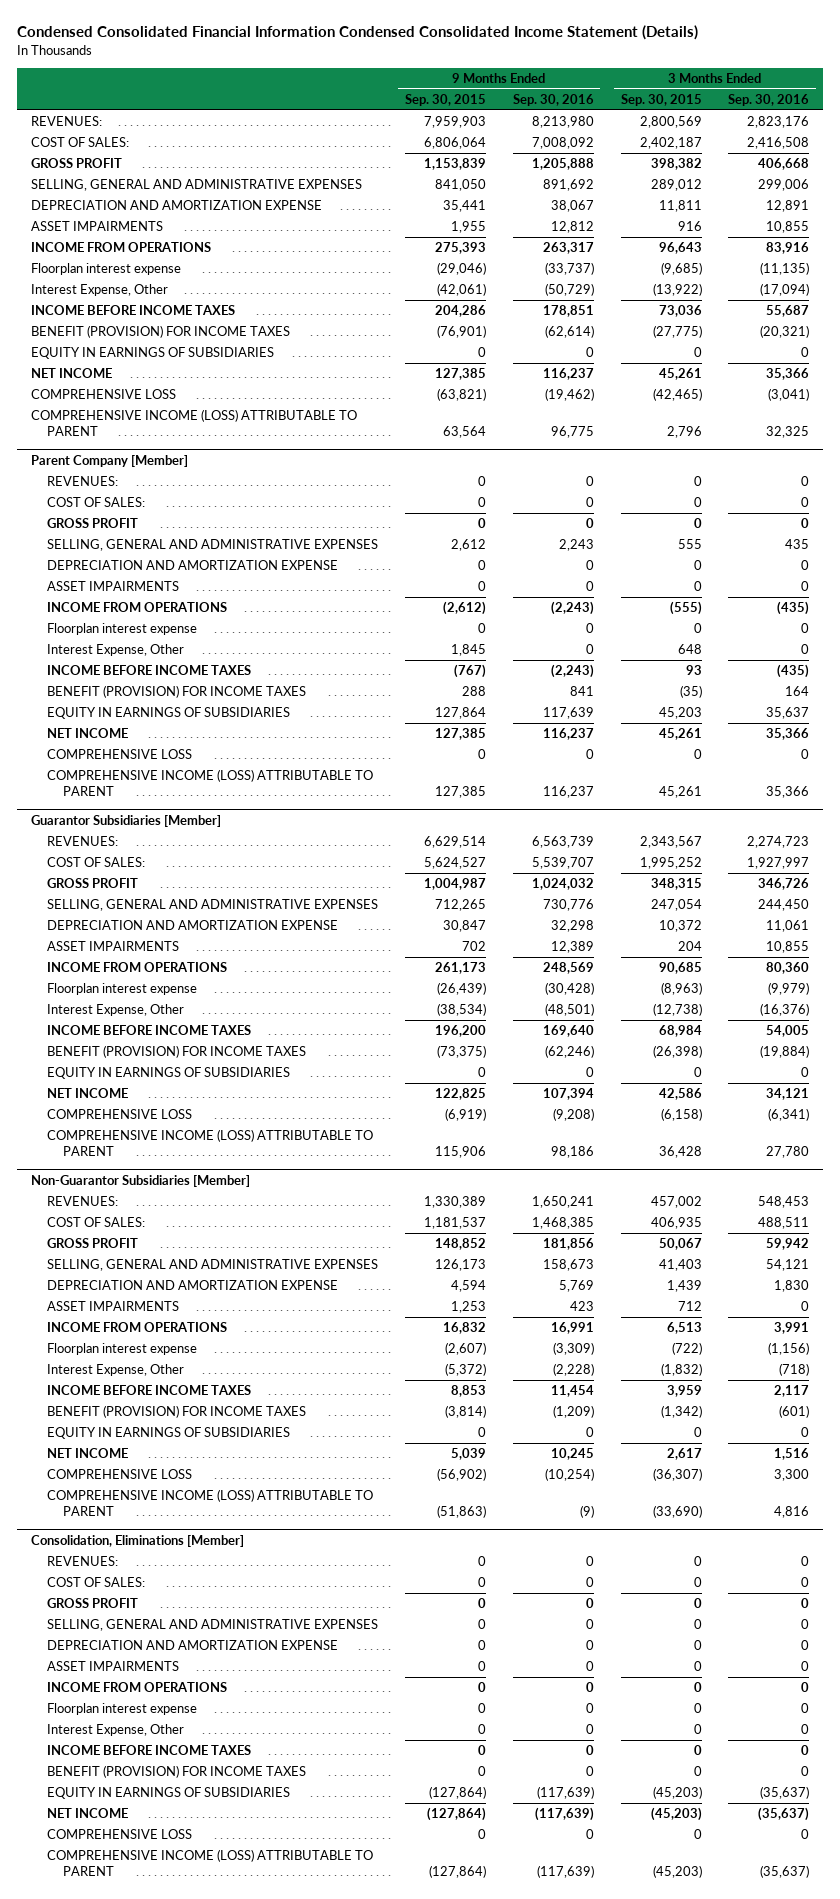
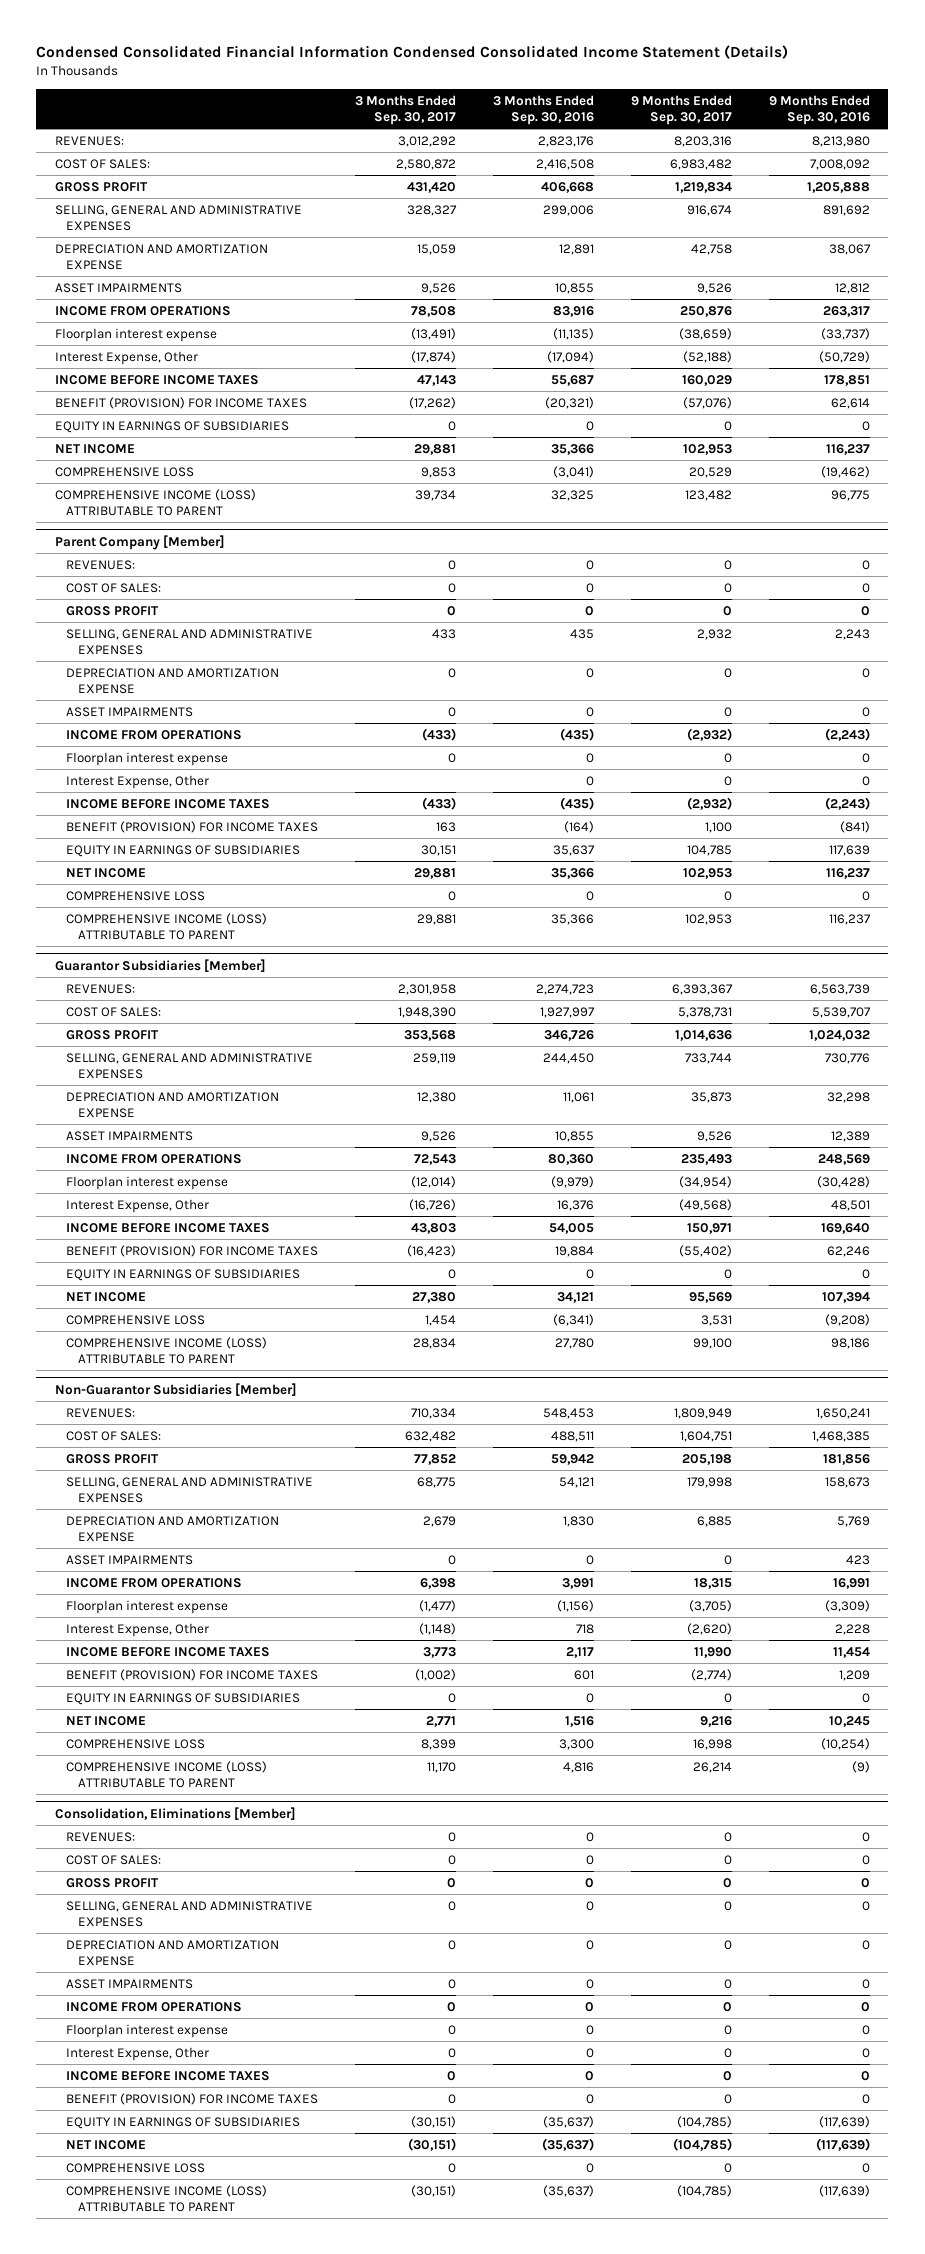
- | 9 Months Ended Sep. 30, 2015 | 9 Months Ended Sep. 30, 2016 | 3 Months Ended Sep. 30, 2015 | 3 Months Ended Sep. 30, 2016
+ | 3 Months Ended Sep. 30, 2017 | 3 Months Ended Sep. 30, 2016 | 9 Months Ended Sep. 30, 2017 | 9 Months Ended Sep. 30, 2016
- BENEFIT (PROVISION) FOR INCOME TAXES | (76,901) | (62,614) | (27,775) | (20,321)
+ BENEFIT (PROVISION) FOR INCOME TAXES | (17,262) | (20,321) | (57,076) | 62,614
@ Parent Company [Member]
- BENEFIT (PROVISION) FOR INCOME TAXES | 288 | 841 | (35) | 164
+ BENEFIT (PROVISION) FOR INCOME TAXES | 163 | (164) | 1,100 | (841)
@ Guarantor Subsidiaries [Member]
- Interest Expense, Other | (38,534) | (48,501) | (12,738) | (16,376)
+ Interest Expense, Other | (16,726) | 16,376 | (49,568) | 48,501
- BENEFIT (PROVISION) FOR INCOME TAXES | (73,375) | (62,246) | (26,398) | (19,884)
+ BENEFIT (PROVISION) FOR INCOME TAXES | (16,423) | 19,884 | (55,402) | 62,246
@ Non-Guarantor Subsidiaries [Member]
- Interest Expense, Other | (5,372) | (2,228) | (1,832) | (718)
+ Interest Expense, Other | (1,148) | 718 | (2,620) | 2,228
- BENEFIT (PROVISION) FOR INCOME TAXES | (3,814) | (1,209) | (1,342) | (601)
+ BENEFIT (PROVISION) FOR INCOME TAXES | (1,002) | 601 | (2,774) | 1,209

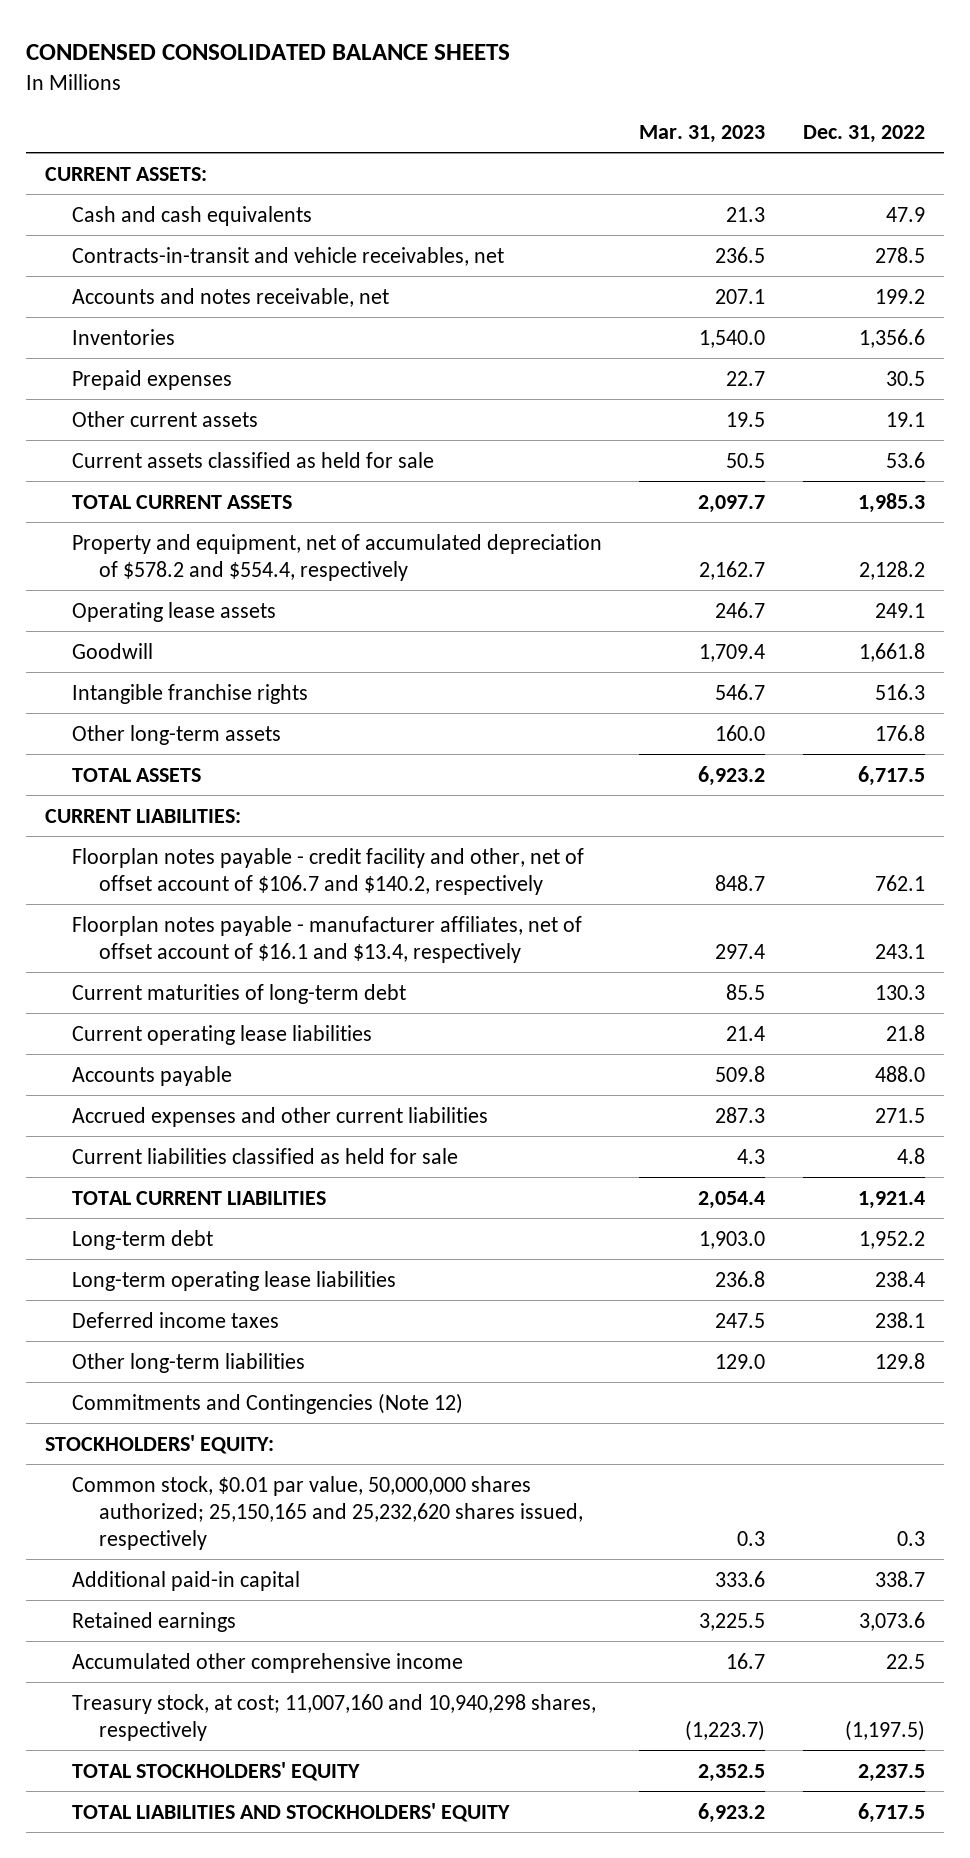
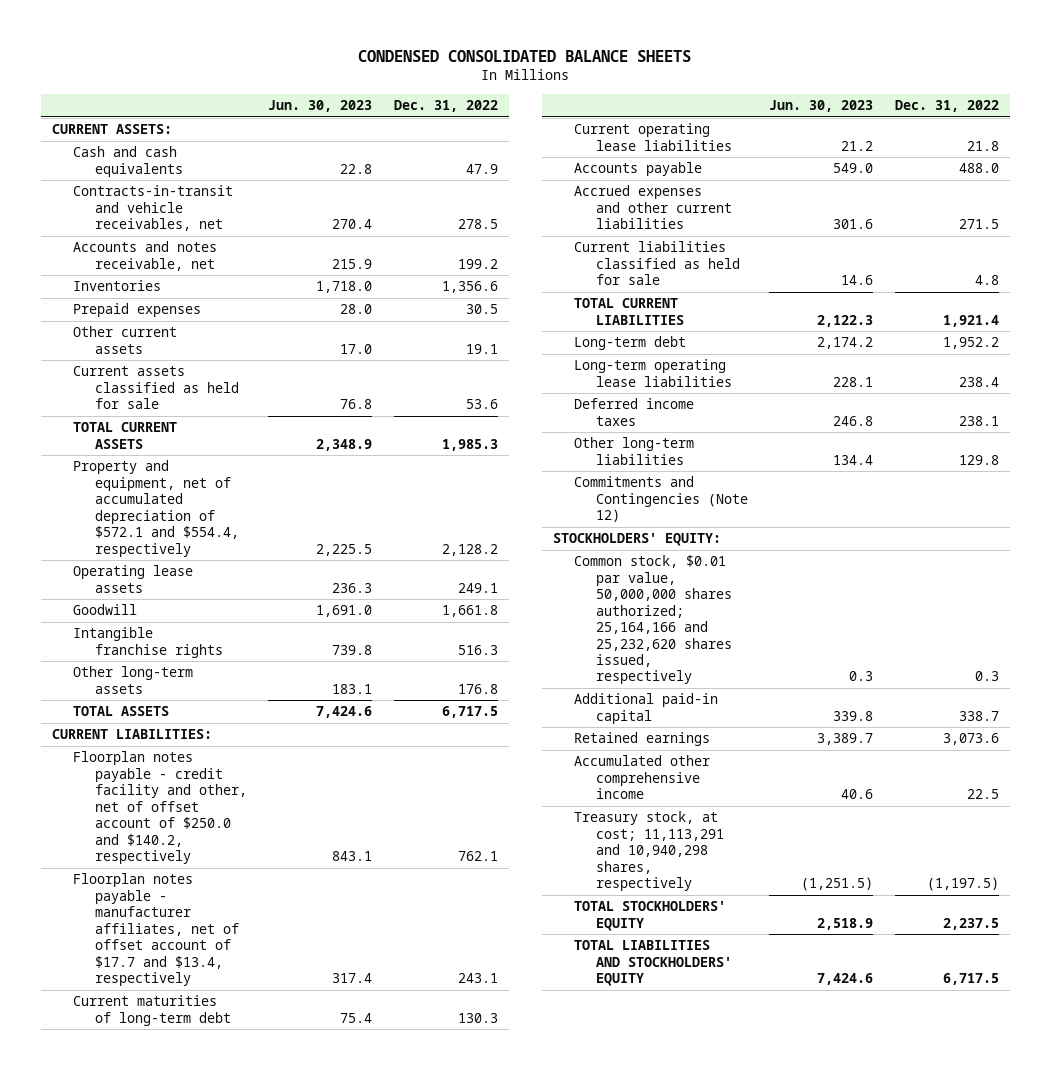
- | Mar. 31, 2023 | Dec. 31, 2022
+ | Jun. 30, 2023 | Dec. 31, 2022
- Property and equipment, net of accumulated depreciation of $578.2 and $554.4, respectively | 2,162.7 | 2,128.2
+ Property and equipment, net of accumulated depreciation of $572.1 and $554.4, respectively | 2,225.5 | 2,128.2
- Floorplan notes payable - credit facility and other, net of offset account of $106.7 and $140.2, respectively | 848.7 | 762.1
- Floorplan notes payable - manufacturer affiliates, net of offset account of $16.1 and $13.4, respectively | 297.4 | 243.1
+ Floorplan notes payable - credit facility and other, net of offset account of $250.0 and $140.2, respectively | 843.1 | 762.1
+ Floorplan notes payable - manufacturer affiliates, net of offset account of $17.7 and $13.4, respectively | 317.4 | 243.1
- Common stock, $0.01 par value, 50,000,000 shares authorized; 25,150,165 and 25,232,620 shares issued, respectively | 0.3 | 0.3
+ Common stock, $0.01 par value, 50,000,000 shares authorized; 25,164,166 and 25,232,620 shares issued, respectively | 0.3 | 0.3
- Treasury stock, at cost; 11,007,160 and 10,940,298 shares, respectively | (1,223.7) | (1,197.5)
+ Treasury stock, at cost; 11,113,291 and 10,940,298 shares, respectively | (1,251.5) | (1,197.5)

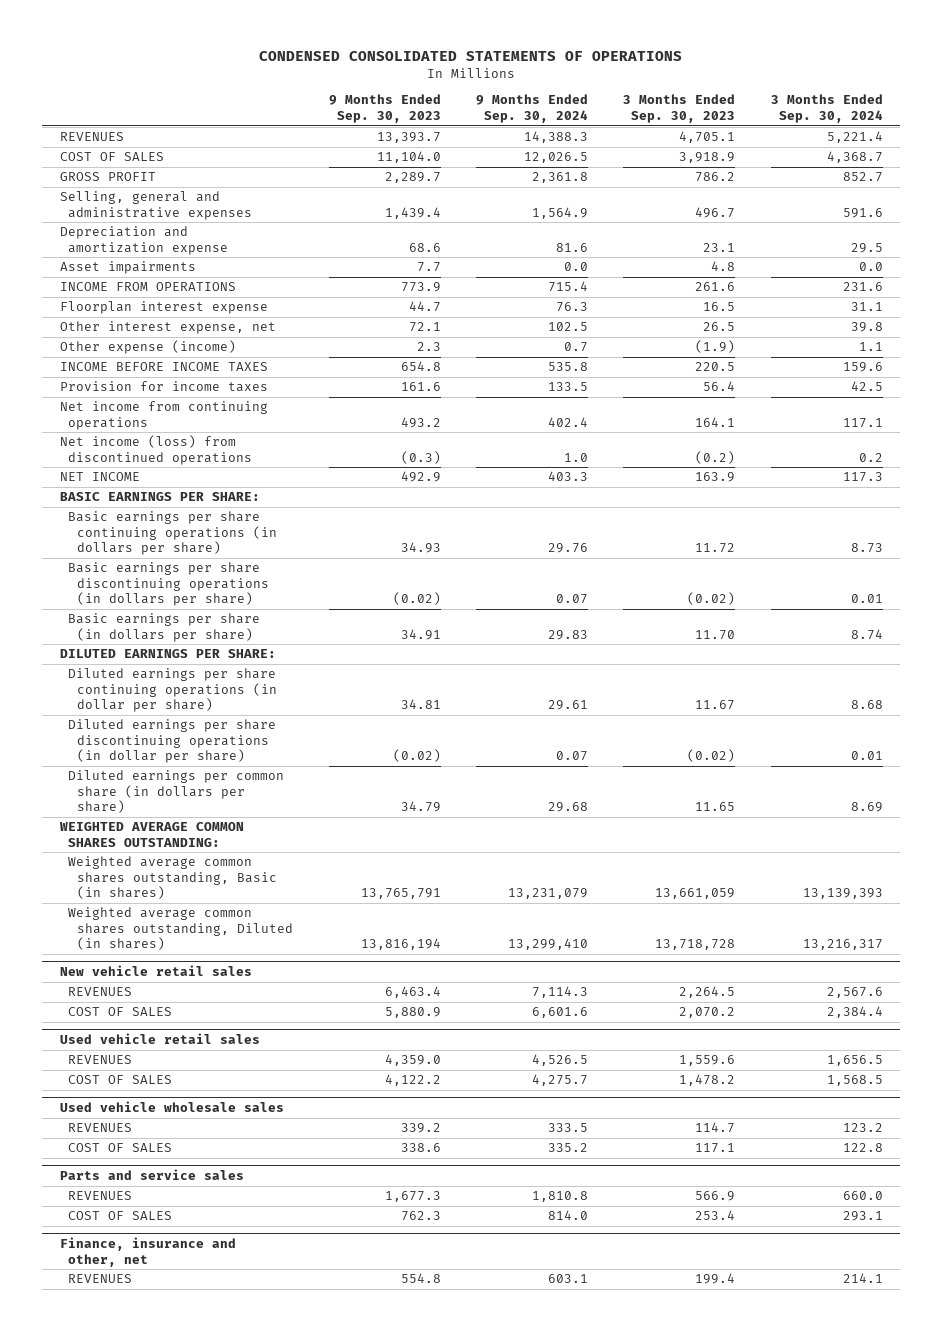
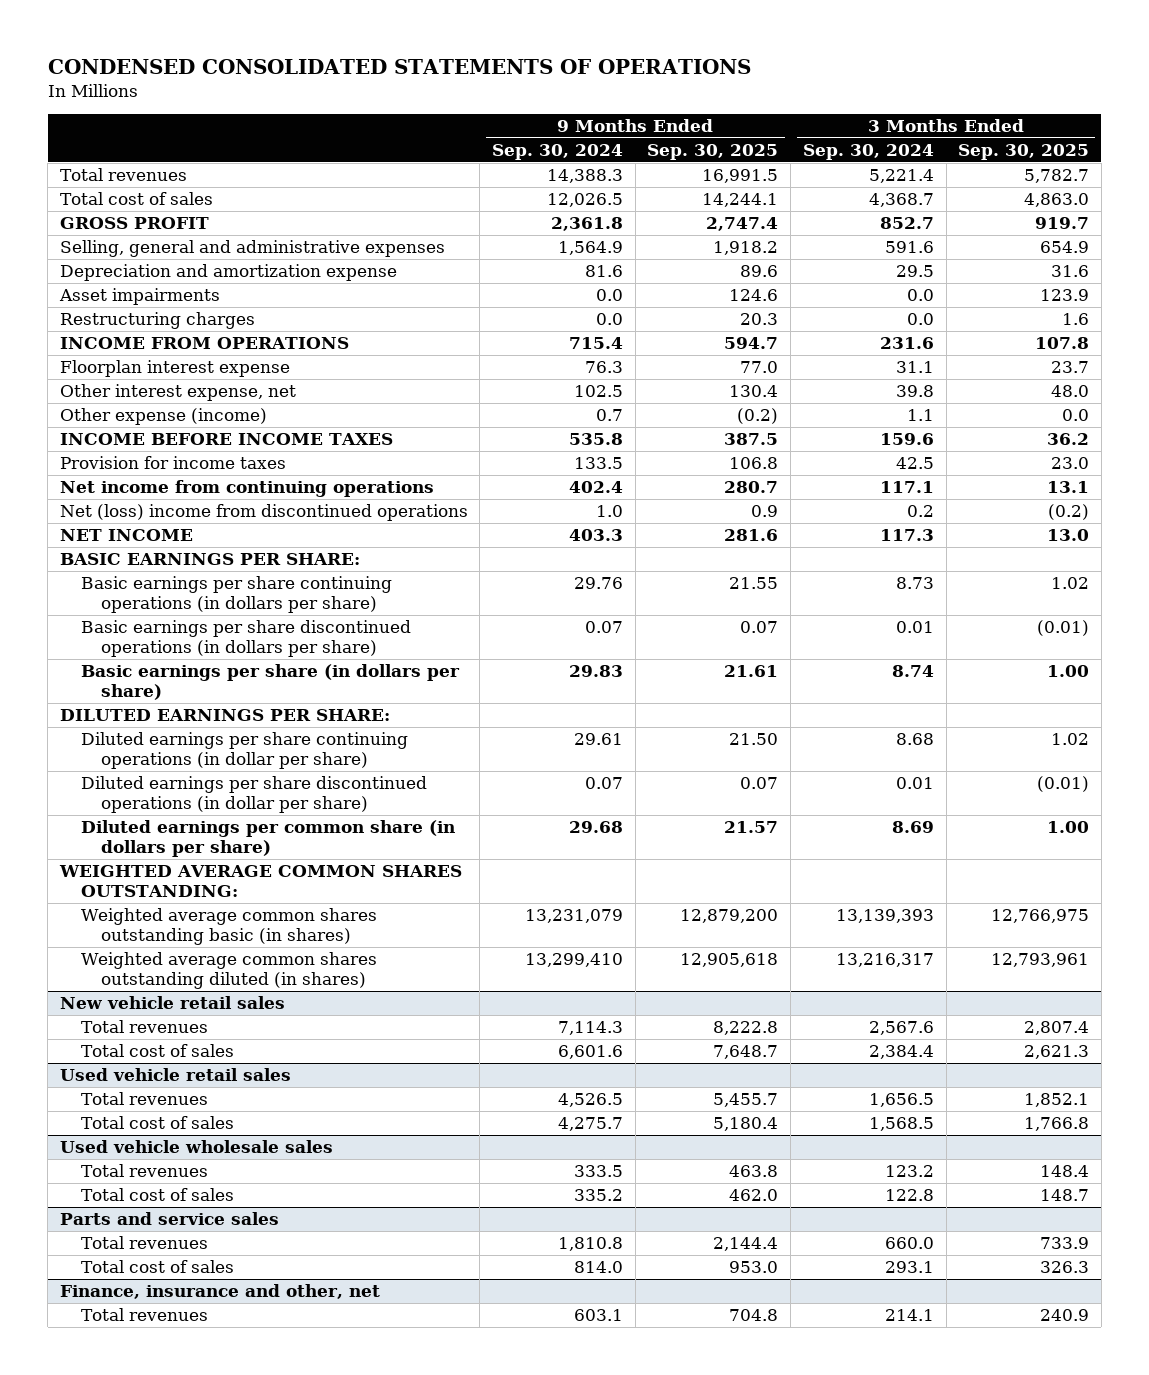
- | 9 Months Ended Sep. 30, 2023 | 9 Months Ended Sep. 30, 2024 | 3 Months Ended Sep. 30, 2023 | 3 Months Ended Sep. 30, 2024
+ | 9 Months Ended Sep. 30, 2024 | 9 Months Ended Sep. 30, 2025 | 3 Months Ended Sep. 30, 2024 | 3 Months Ended Sep. 30, 2025
- REVENUES | 13,393.7 | 14,388.3 | 4,705.1 | 5,221.4
- COST OF SALES | 11,104.0 | 12,026.5 | 3,918.9 | 4,368.7
+ Total revenues | 14,388.3 | 16,991.5 | 5,221.4 | 5,782.7
+ Total cost of sales | 12,026.5 | 14,244.1 | 4,368.7 | 4,863.0
+ Restructuring charges | 0.0 | 20.3 | 0.0 | 1.6
- Net income (loss) from discontinued operations | (0.3) | 1.0 | (0.2) | 0.2
+ Net (loss) income from discontinued operations | 1.0 | 0.9 | 0.2 | (0.2)
- Basic earnings per share discontinuing operations (in dollars per share) | (0.02) | 0.07 | (0.02) | 0.01
+ Basic earnings per share discontinued operations (in dollars per share) | 0.07 | 0.07 | 0.01 | (0.01)
- Diluted earnings per share discontinuing operations (in dollar per share) | (0.02) | 0.07 | (0.02) | 0.01
+ Diluted earnings per share discontinued operations (in dollar per share) | 0.07 | 0.07 | 0.01 | (0.01)
- Weighted average common shares outstanding, Basic (in shares) | 13,765,791 | 13,231,079 | 13,661,059 | 13,139,393
- Weighted average common shares outstanding, Diluted (in shares) | 13,816,194 | 13,299,410 | 13,718,728 | 13,216,317
+ Weighted average common shares outstanding basic (in shares) | 13,231,079 | 12,879,200 | 13,139,393 | 12,766,975
+ Weighted average common shares outstanding diluted (in shares) | 13,299,410 | 12,905,618 | 13,216,317 | 12,793,961
@ New vehicle retail sales
- REVENUES | 6,463.4 | 7,114.3 | 2,264.5 | 2,567.6
- COST OF SALES | 5,880.9 | 6,601.6 | 2,070.2 | 2,384.4
+ Total revenues | 7,114.3 | 8,222.8 | 2,567.6 | 2,807.4
+ Total cost of sales | 6,601.6 | 7,648.7 | 2,384.4 | 2,621.3
@ Used vehicle retail sales
- REVENUES | 4,359.0 | 4,526.5 | 1,559.6 | 1,656.5
- COST OF SALES | 4,122.2 | 4,275.7 | 1,478.2 | 1,568.5
+ Total revenues | 4,526.5 | 5,455.7 | 1,656.5 | 1,852.1
+ Total cost of sales | 4,275.7 | 5,180.4 | 1,568.5 | 1,766.8
@ Used vehicle wholesale sales
- REVENUES | 339.2 | 333.5 | 114.7 | 123.2
- COST OF SALES | 338.6 | 335.2 | 117.1 | 122.8
+ Total revenues | 333.5 | 463.8 | 123.2 | 148.4
+ Total cost of sales | 335.2 | 462.0 | 122.8 | 148.7
@ Parts and service sales
- REVENUES | 1,677.3 | 1,810.8 | 566.9 | 660.0
- COST OF SALES | 762.3 | 814.0 | 253.4 | 293.1
+ Total revenues | 1,810.8 | 2,144.4 | 660.0 | 733.9
+ Total cost of sales | 814.0 | 953.0 | 293.1 | 326.3
@ Finance, insurance and other, net
- REVENUES | 554.8 | 603.1 | 199.4 | 214.1
+ Total revenues | 603.1 | 704.8 | 214.1 | 240.9

